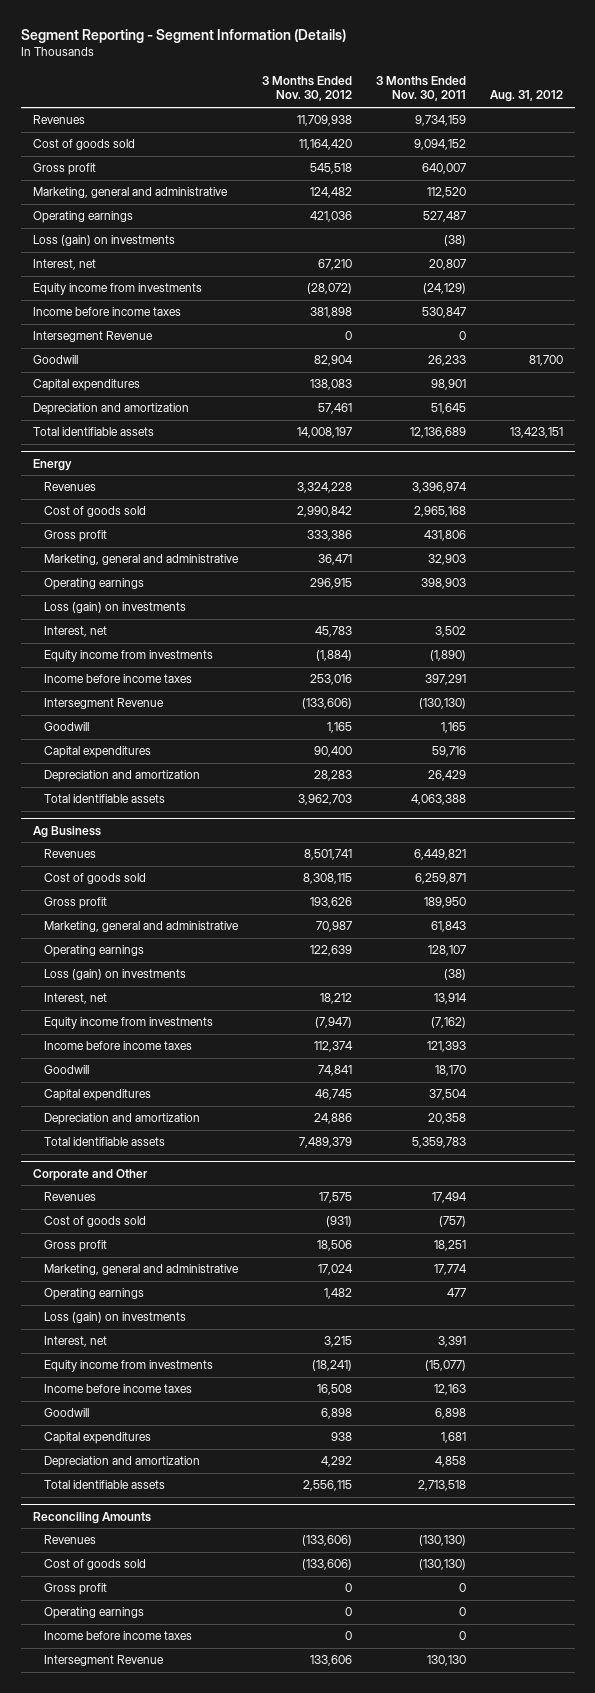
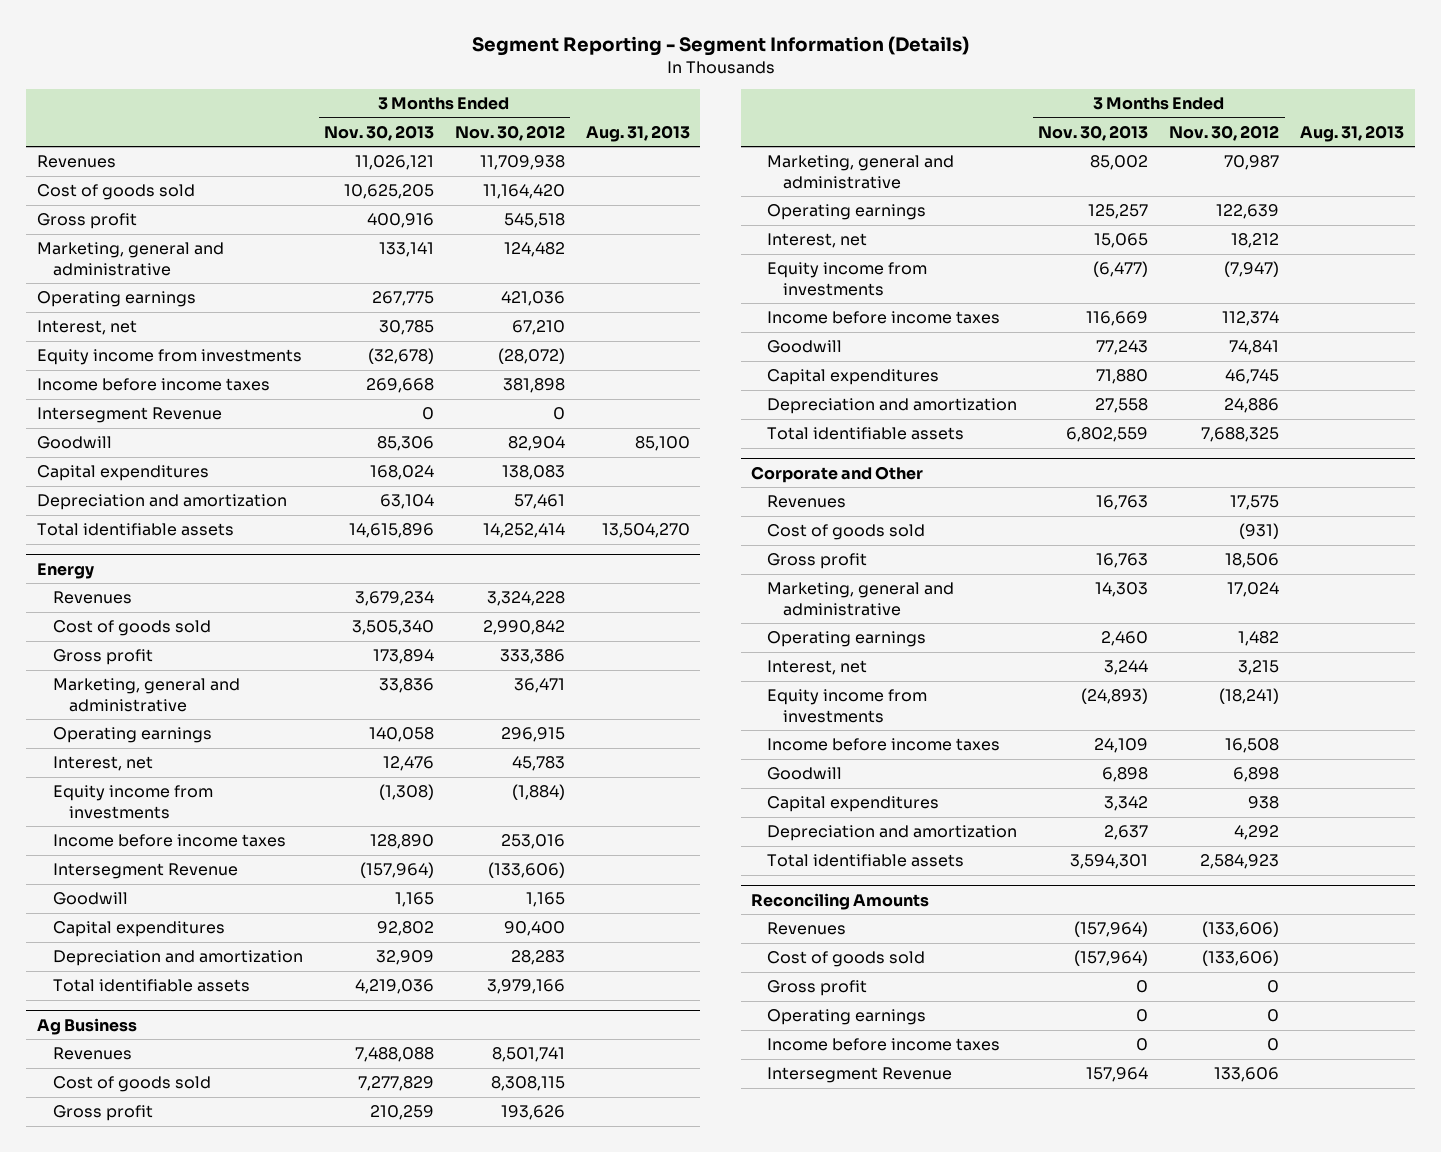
- | 3 Months Ended Nov. 30, 2012 | 3 Months Ended Nov. 30, 2011 | Aug. 31, 2012
+ | 3 Months Ended Nov. 30, 2013 | 3 Months Ended Nov. 30, 2012 | Aug. 31, 2013
- Loss (gain) on investments | | (38) |
- Total identifiable assets | 14,008,197 | 12,136,689 | 13,423,151
+ Total identifiable assets | 14,615,896 | 14,252,414 | 13,504,270
@ Energy
- Loss (gain) on investments
- Total identifiable assets | 3,962,703 | 4,063,388 |
+ Total identifiable assets | 4,219,036 | 3,979,166 |
@ Ag Business
- Loss (gain) on investments | | (38) |
- Total identifiable assets | 7,489,379 | 5,359,783 |
+ Total identifiable assets | 6,802,559 | 7,688,325 |
@ Corporate and Other
- Loss (gain) on investments
- Total identifiable assets | 2,556,115 | 2,713,518 |
+ Total identifiable assets | 3,594,301 | 2,584,923 |

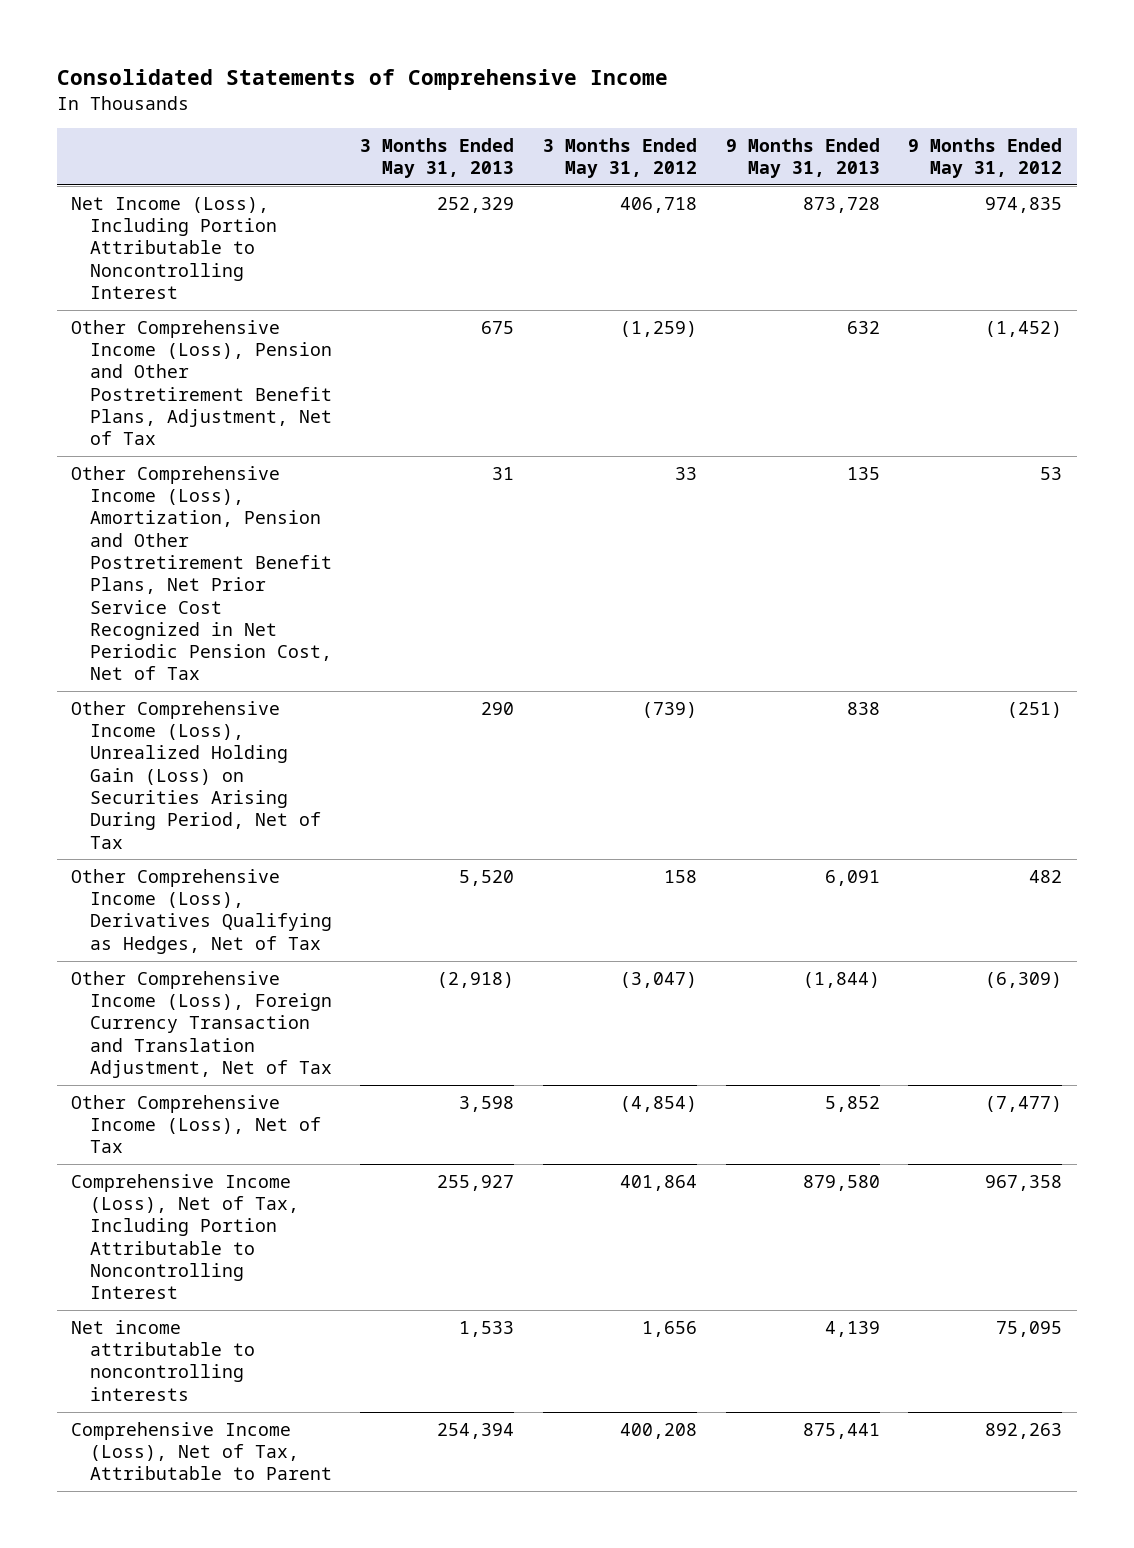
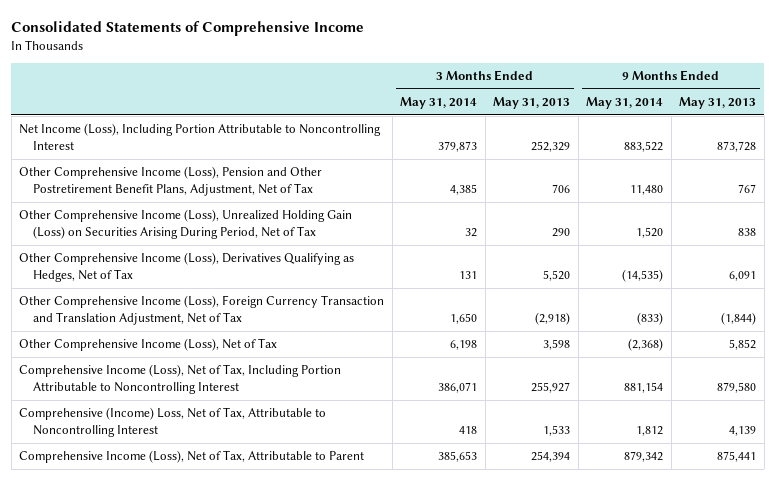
- | 3 Months Ended May 31, 2013 | 3 Months Ended May 31, 2012 | 9 Months Ended May 31, 2013 | 9 Months Ended May 31, 2012
+ | 3 Months Ended May 31, 2014 | 3 Months Ended May 31, 2013 | 9 Months Ended May 31, 2014 | 9 Months Ended May 31, 2013
- Other Comprehensive Income (Loss), Pension and Other Postretirement Benefit Plans, Adjustment, Net of Tax | 675 | (1,259) | 632 | (1,452)
- Other Comprehensive Income (Loss), Amortization, Pension and Other Postretirement Benefit Plans, Net Prior Service Cost Recognized in Net Periodic Pension Cost, Net of Tax | 31 | 33 | 135 | 53
+ Other Comprehensive Income (Loss), Pension and Other Postretirement Benefit Plans, Adjustment, Net of Tax | 4,385 | 706 | 11,480 | 767
- Net income attributable to noncontrolling interests | 1,533 | 1,656 | 4,139 | 75,095
+ Comprehensive (Income) Loss, Net of Tax, Attributable to Noncontrolling Interest | 418 | 1,533 | 1,812 | 4,139

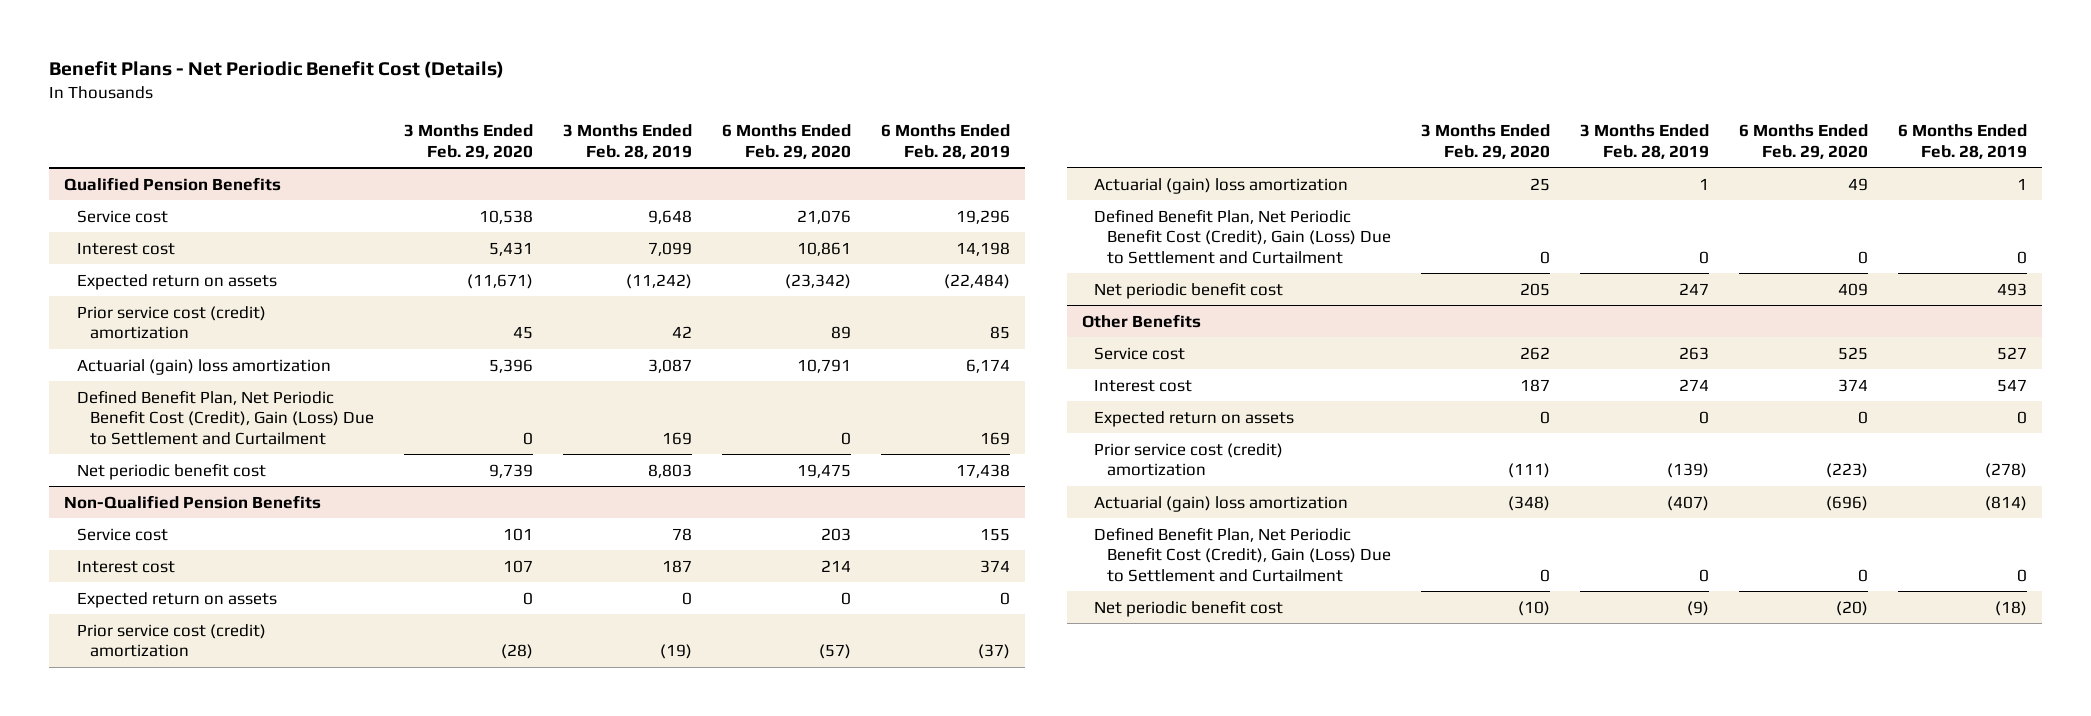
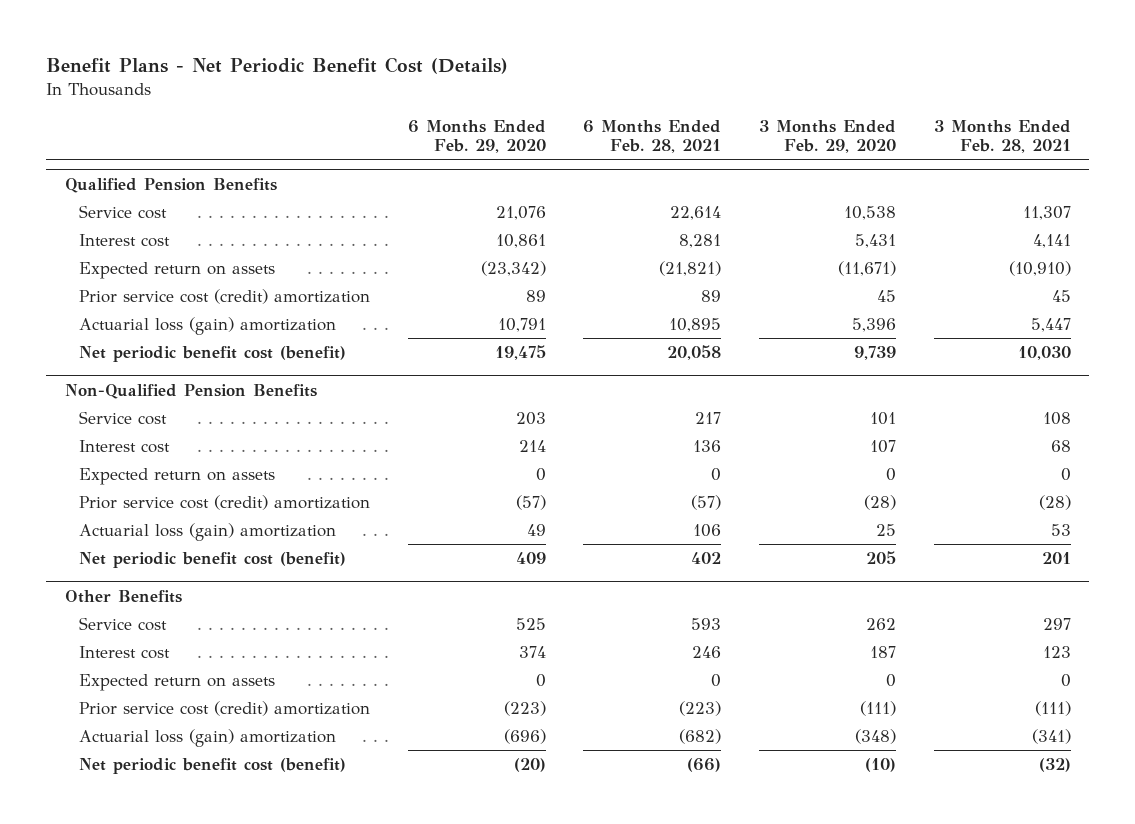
- | 3 Months Ended Feb. 29, 2020 | 3 Months Ended Feb. 28, 2019 | 6 Months Ended Feb. 29, 2020 | 6 Months Ended Feb. 28, 2019
+ | 6 Months Ended Feb. 29, 2020 | 6 Months Ended Feb. 28, 2021 | 3 Months Ended Feb. 29, 2020 | 3 Months Ended Feb. 28, 2021
@ Qualified Pension Benefits
- Actuarial (gain) loss amortization | 5,396 | 3,087 | 10,791 | 6,174
- Defined Benefit Plan, Net Periodic Benefit Cost (Credit), Gain (Loss) Due to Settlement and Curtailment | 0 | 169 | 0 | 169
- Net periodic benefit cost | 9,739 | 8,803 | 19,475 | 17,438
+ Actuarial loss (gain) amortization | 10,791 | 10,895 | 5,396 | 5,447
+ Net periodic benefit cost (benefit) | 19,475 | 20,058 | 9,739 | 10,030
@ Non-Qualified Pension Benefits
- Actuarial (gain) loss amortization | 25 | 1 | 49 | 1
- Defined Benefit Plan, Net Periodic Benefit Cost (Credit), Gain (Loss) Due to Settlement and Curtailment | 0 | 0 | 0 | 0
- Net periodic benefit cost | 205 | 247 | 409 | 493
+ Actuarial loss (gain) amortization | 49 | 106 | 25 | 53
+ Net periodic benefit cost (benefit) | 409 | 402 | 205 | 201
@ Other Benefits
- Actuarial (gain) loss amortization | (348) | (407) | (696) | (814)
- Defined Benefit Plan, Net Periodic Benefit Cost (Credit), Gain (Loss) Due to Settlement and Curtailment | 0 | 0 | 0 | 0
- Net periodic benefit cost | (10) | (9) | (20) | (18)
+ Actuarial loss (gain) amortization | (696) | (682) | (348) | (341)
+ Net periodic benefit cost (benefit) | (20) | (66) | (10) | (32)

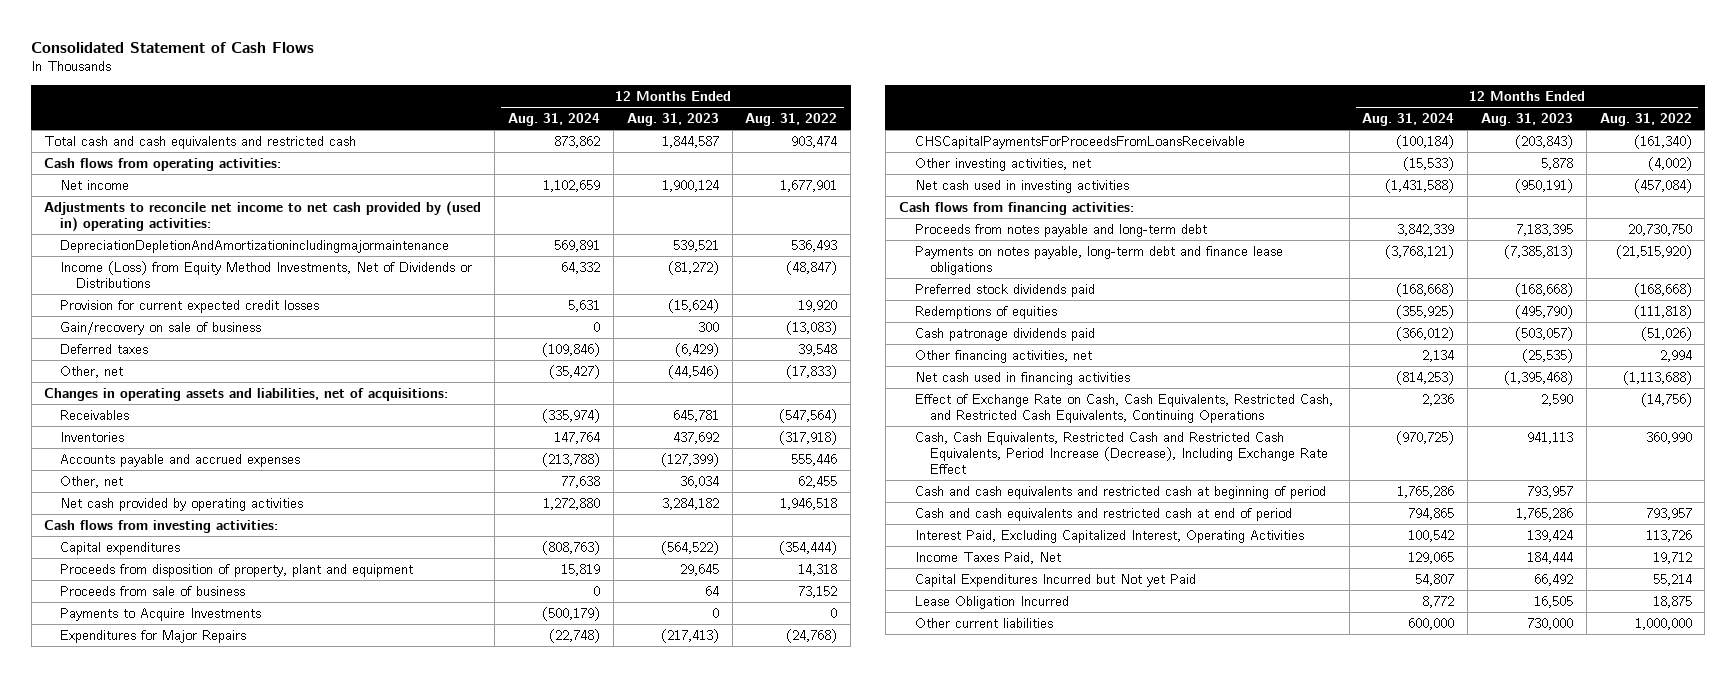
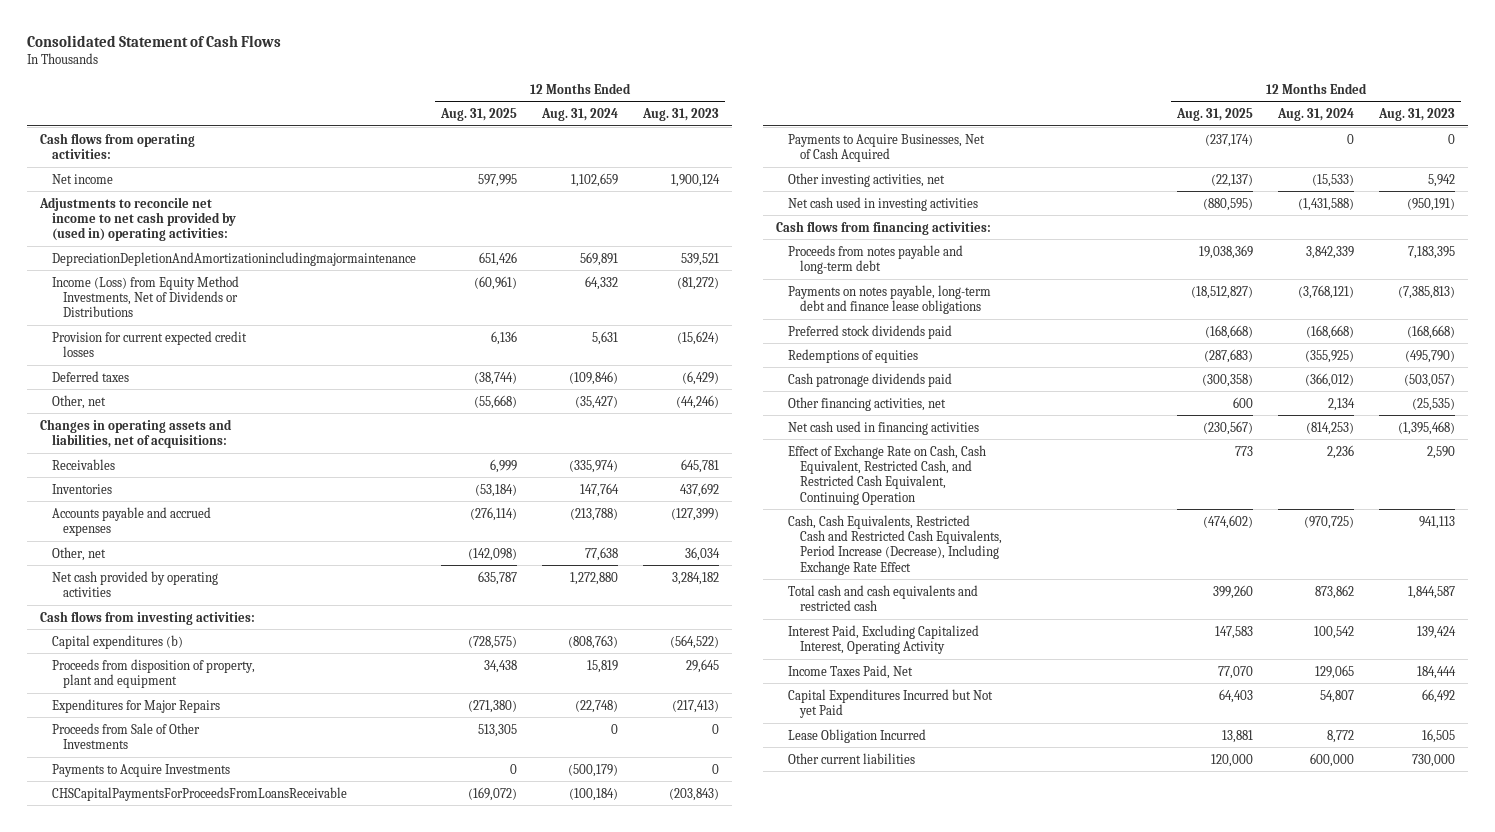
- | 12 Months Ended Aug. 31, 2024 | 12 Months Ended Aug. 31, 2023 | 12 Months Ended Aug. 31, 2022
+ | 12 Months Ended Aug. 31, 2025 | 12 Months Ended Aug. 31, 2024 | 12 Months Ended Aug. 31, 2023
- Gain/recovery on sale of business | 0 | 300 | (13,083)
- Other, net | (35,427) | (44,546) | (17,833)
+ Other, net | (55,668) | (35,427) | (44,246)
- Capital expenditures | (808,763) | (564,522) | (354,444)
+ Capital expenditures (b) | (728,575) | (808,763) | (564,522)
- Proceeds from sale of business | 0 | 64 | 73,152
+ Proceeds from Sale of Other Investments | 513,305 | 0 | 0
moved down: Payments to Acquire Investments | 0 | (500,179) | 0
- Other investing activities, net | (15,533) | 5,878 | (4,002)
+ Payments to Acquire Businesses, Net of Cash Acquired | (237,174) | 0 | 0
+ Other investing activities, net | (22,137) | (15,533) | 5,942
- Effect of Exchange Rate on Cash, Cash Equivalents, Restricted Cash, and Restricted Cash Equivalents, Continuing Operations | 2,236 | 2,590 | (14,756)
+ Effect of Exchange Rate on Cash, Cash Equivalent, Restricted Cash, and Restricted Cash Equivalent, Continuing Operation | 773 | 2,236 | 2,590
- Cash and cash equivalents and restricted cash at beginning of period | 1,765,286 | 793,957 |
- Cash and cash equivalents and restricted cash at end of period | 794,865 | 1,765,286 | 793,957
- Interest Paid, Excluding Capitalized Interest, Operating Activities | 100,542 | 139,424 | 113,726
moved down: Total cash and cash equivalents and restricted cash | 399,260 | 873,862 | 1,844,587
+ Interest Paid, Excluding Capitalized Interest, Operating Activity | 147,583 | 100,542 | 139,424

